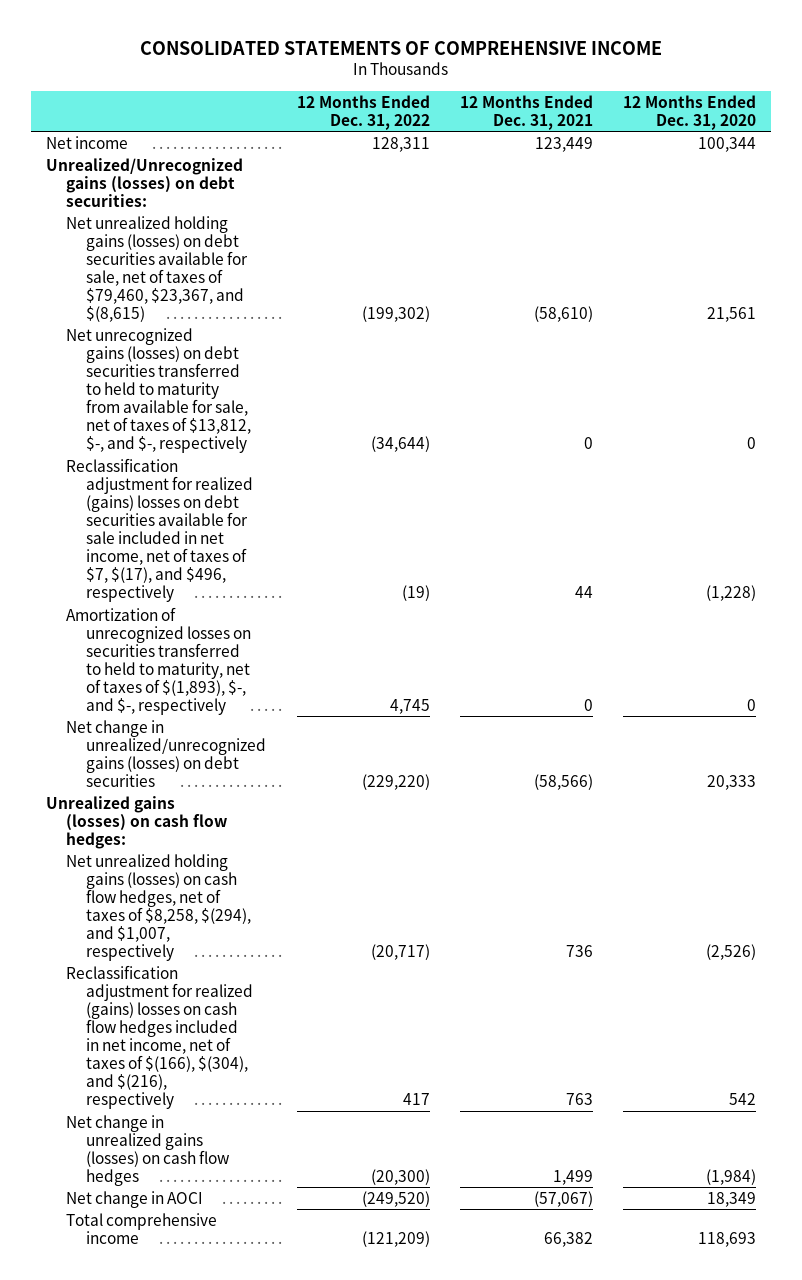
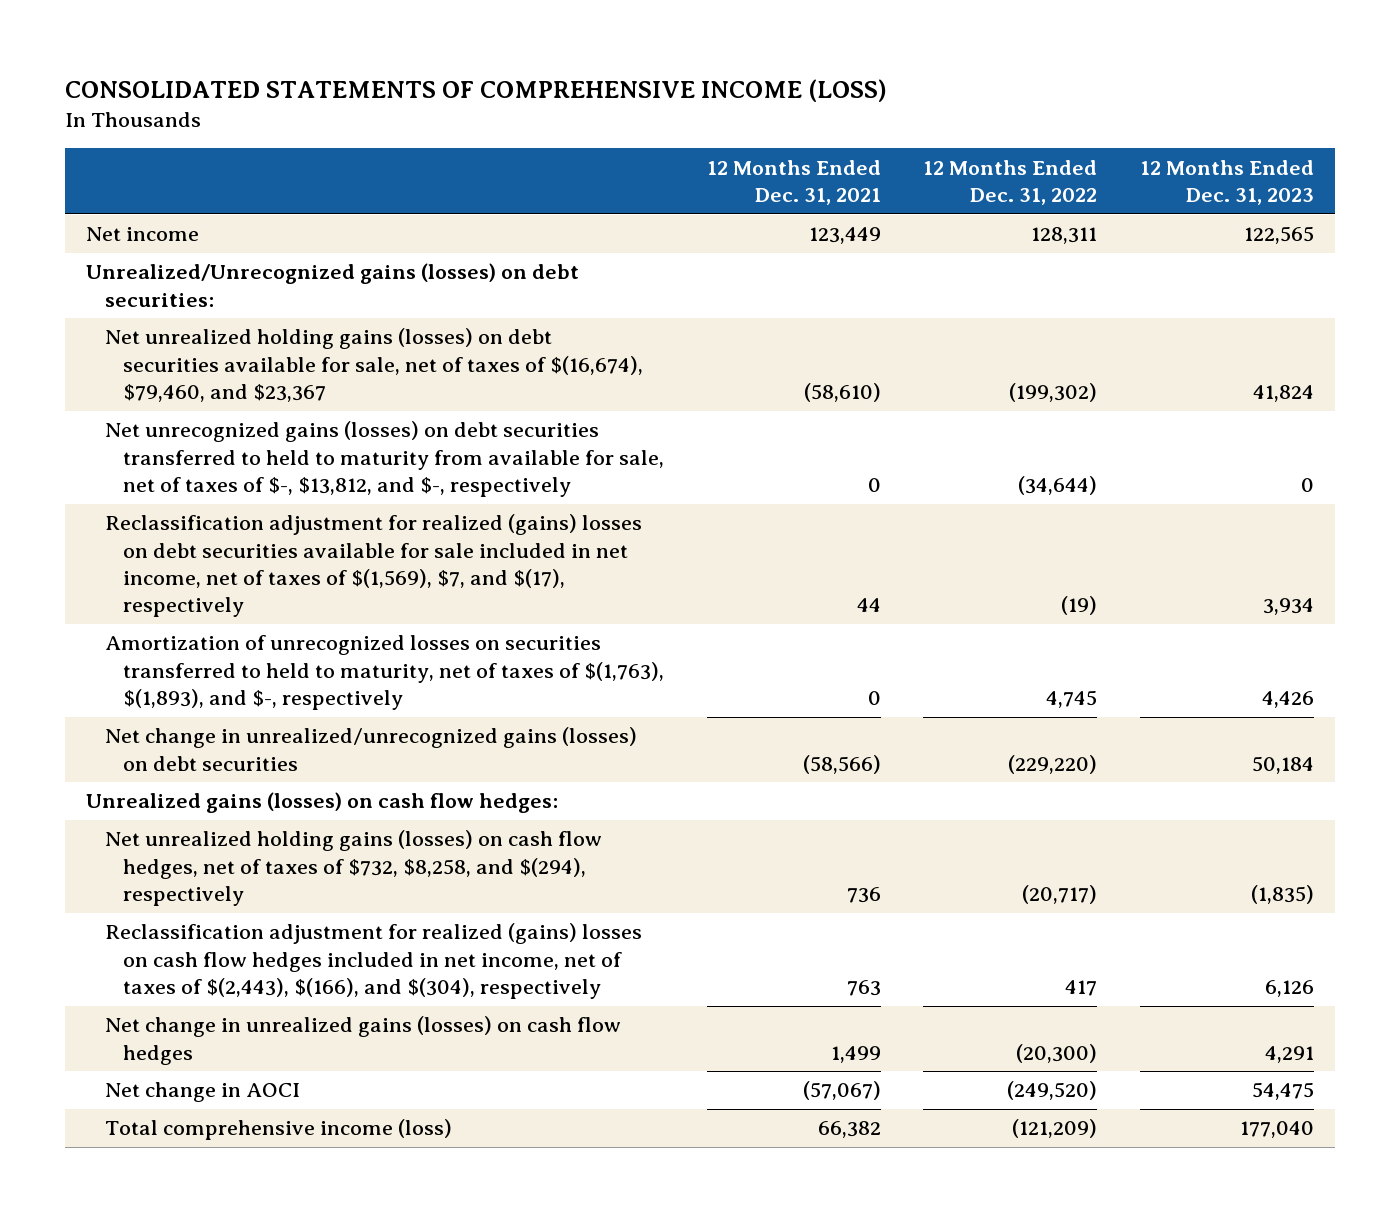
- CONSOLIDATED STATEMENTS OF COMPREHENSIVE INCOME
+ CONSOLIDATED STATEMENTS OF COMPREHENSIVE INCOME (LOSS)
- | 12 Months Ended Dec. 31, 2022 | 12 Months Ended Dec. 31, 2021 | 12 Months Ended Dec. 31, 2020
+ | 12 Months Ended Dec. 31, 2021 | 12 Months Ended Dec. 31, 2022 | 12 Months Ended Dec. 31, 2023
- Net unrealized holding gains (losses) on debt securities available for sale, net of taxes of $79,460, $23,367, and $(8,615) | (199,302) | (58,610) | 21,561
- Net unrecognized gains (losses) on debt securities transferred to held to maturity from available for sale, net of taxes of $13,812, $-, and $-, respectively | (34,644) | 0 | 0
- Reclassification adjustment for realized (gains) losses on debt securities available for sale included in net income, net of taxes of $7, $(17), and $496, respectively | (19) | 44 | (1,228)
- Amortization of unrecognized losses on securities transferred to held to maturity, net of taxes of $(1,893), $-, and $-, respectively | 4,745 | 0 | 0
+ Net unrealized holding gains (losses) on debt securities available for sale, net of taxes of $(16,674), $79,460, and $23,367 | (58,610) | (199,302) | 41,824
+ Net unrecognized gains (losses) on debt securities transferred to held to maturity from available for sale, net of taxes of $-, $13,812, and $-, respectively | 0 | (34,644) | 0
+ Reclassification adjustment for realized (gains) losses on debt securities available for sale included in net income, net of taxes of $(1,569), $7, and $(17), respectively | 44 | (19) | 3,934
+ Amortization of unrecognized losses on securities transferred to held to maturity, net of taxes of $(1,763), $(1,893), and $-, respectively | 0 | 4,745 | 4,426
- Net unrealized holding gains (losses) on cash flow hedges, net of taxes of $8,258, $(294), and $1,007, respectively | (20,717) | 736 | (2,526)
- Reclassification adjustment for realized (gains) losses on cash flow hedges included in net income, net of taxes of $(166), $(304), and $(216), respectively | 417 | 763 | 542
+ Net unrealized holding gains (losses) on cash flow hedges, net of taxes of $732, $8,258, and $(294), respectively | 736 | (20,717) | (1,835)
+ Reclassification adjustment for realized (gains) losses on cash flow hedges included in net income, net of taxes of $(2,443), $(166), and $(304), respectively | 763 | 417 | 6,126
- Total comprehensive income | (121,209) | 66,382 | 118,693
+ Total comprehensive income (loss) | 66,382 | (121,209) | 177,040

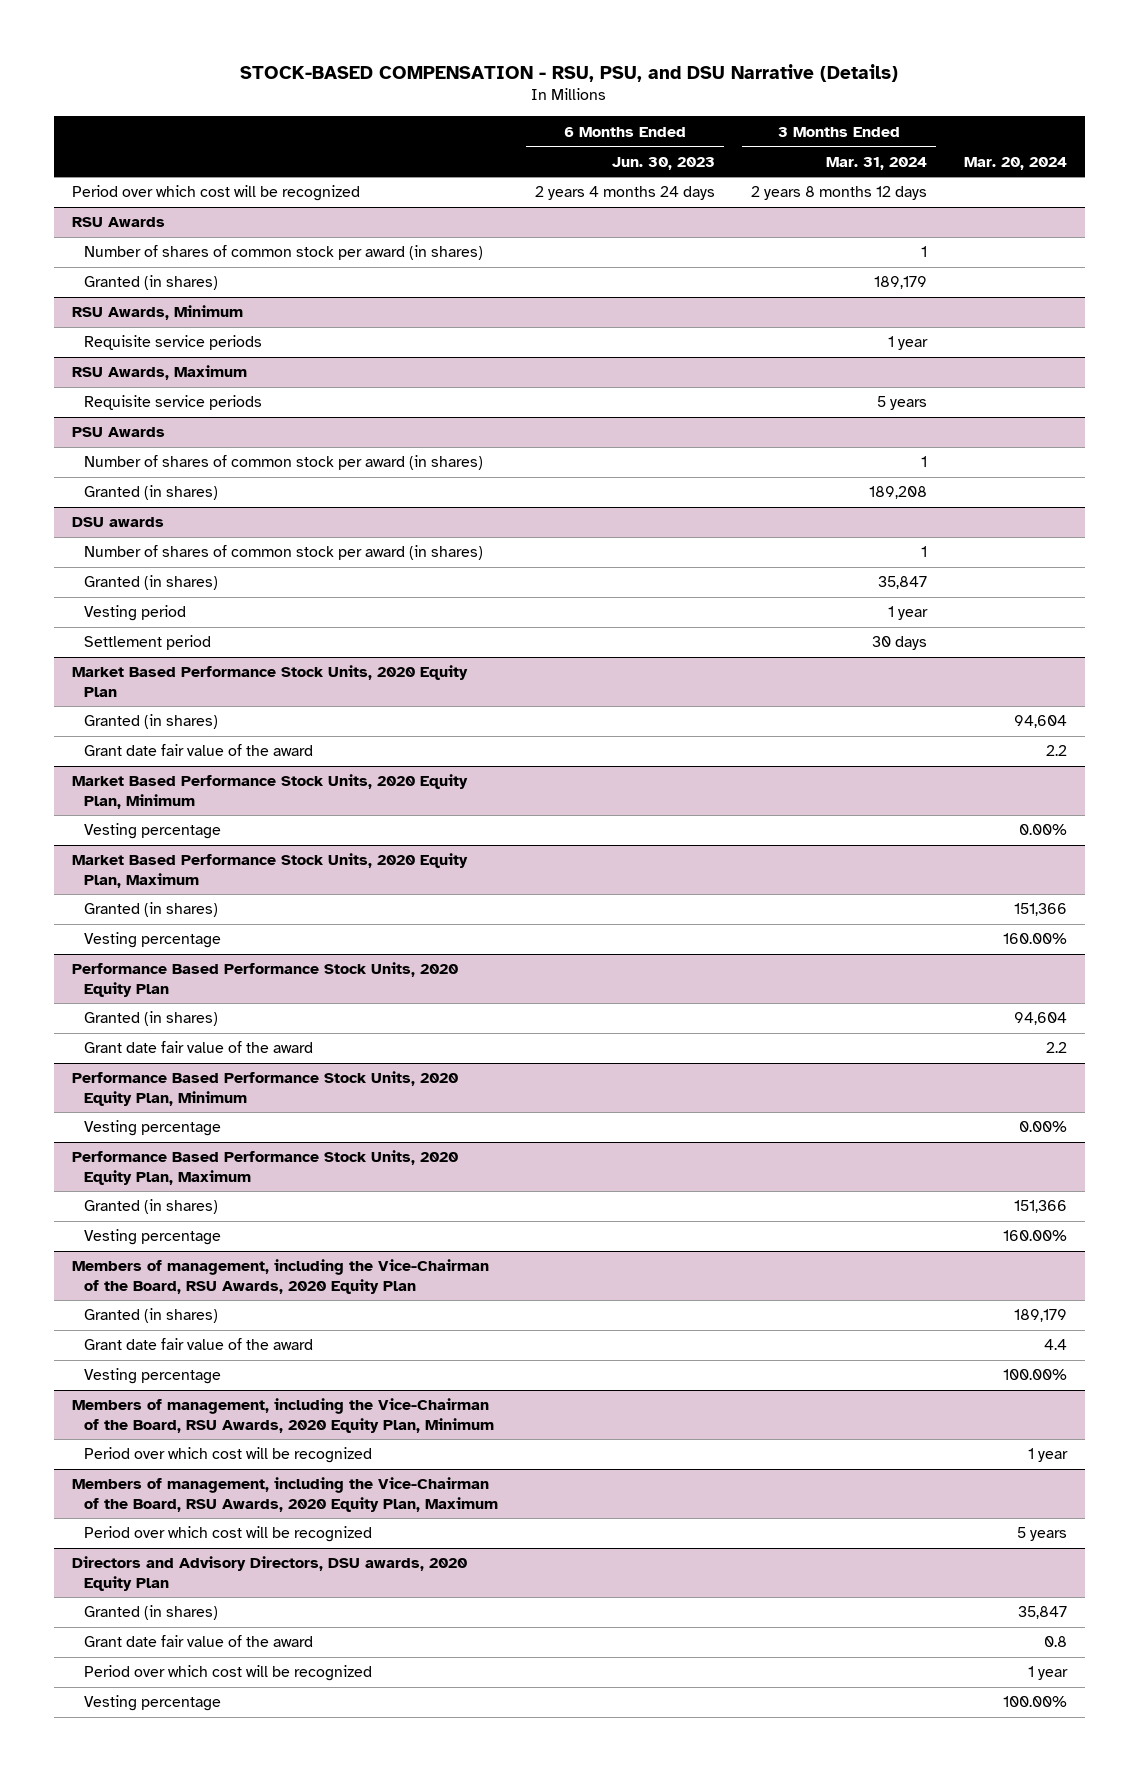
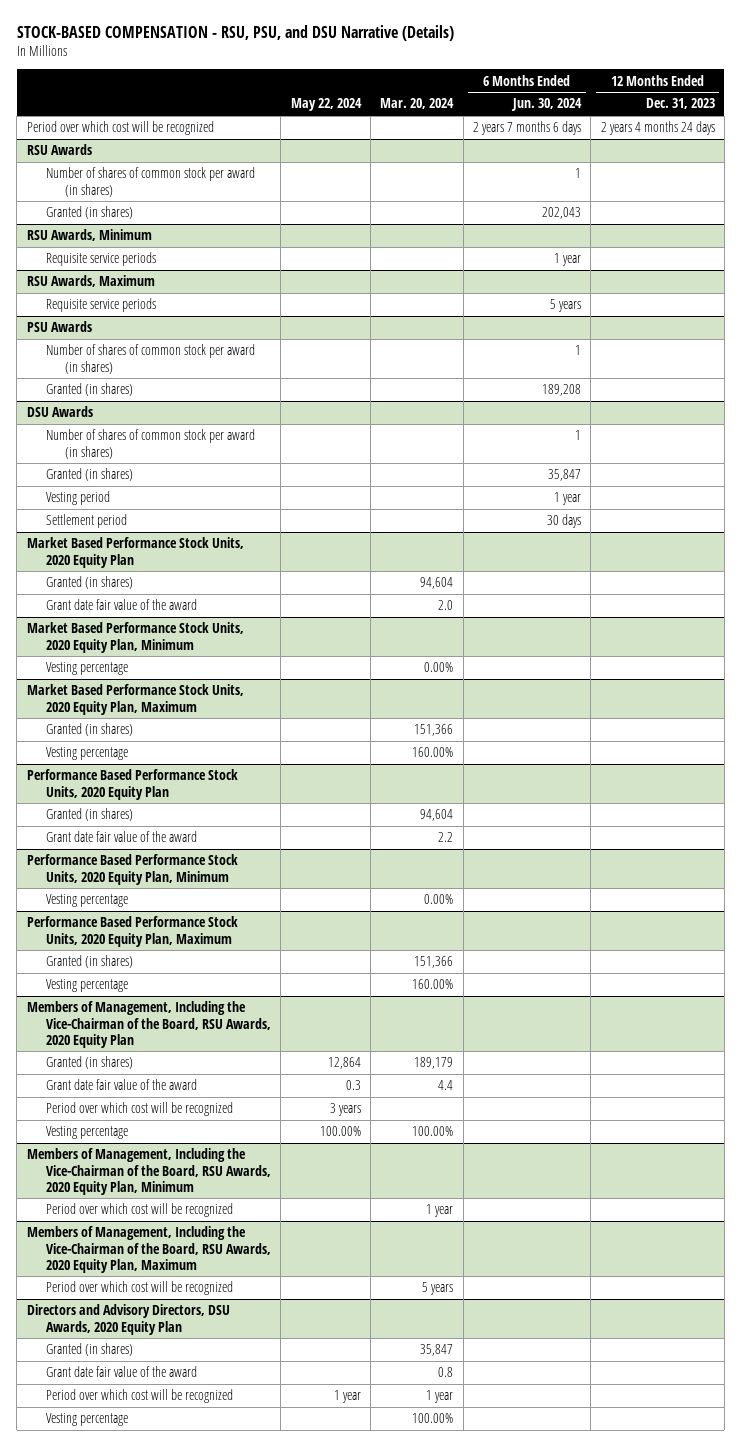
- | 6 Months Ended Jun. 30, 2023 | 3 Months Ended Mar. 31, 2024 | Mar. 20, 2024
+ | May 22, 2024 | Mar. 20, 2024 | 6 Months Ended Jun. 30, 2024 | 12 Months Ended Dec. 31, 2023
- DSU awards
+ DSU Awards
@ Market Based Performance Stock Units, 2020 Equity Plan
- Grant date fair value of the award | | | 2.2
+ Grant date fair value of the award | | 2.0 | |
- Members of management, including the Vice-Chairman of the Board, RSU Awards, 2020 Equity Plan
+ Members of Management, Including the Vice-Chairman of the Board, RSU Awards, 2020 Equity Plan
+ Period over which cost will be recognized | 3 years | | |
- Members of management, including the Vice-Chairman of the Board, RSU Awards, 2020 Equity Plan, Minimum
+ Members of Management, Including the Vice-Chairman of the Board, RSU Awards, 2020 Equity Plan, Minimum
- Members of management, including the Vice-Chairman of the Board, RSU Awards, 2020 Equity Plan, Maximum
+ Members of Management, Including the Vice-Chairman of the Board, RSU Awards, 2020 Equity Plan, Maximum
- Directors and Advisory Directors, DSU awards, 2020 Equity Plan
+ Directors and Advisory Directors, DSU Awards, 2020 Equity Plan

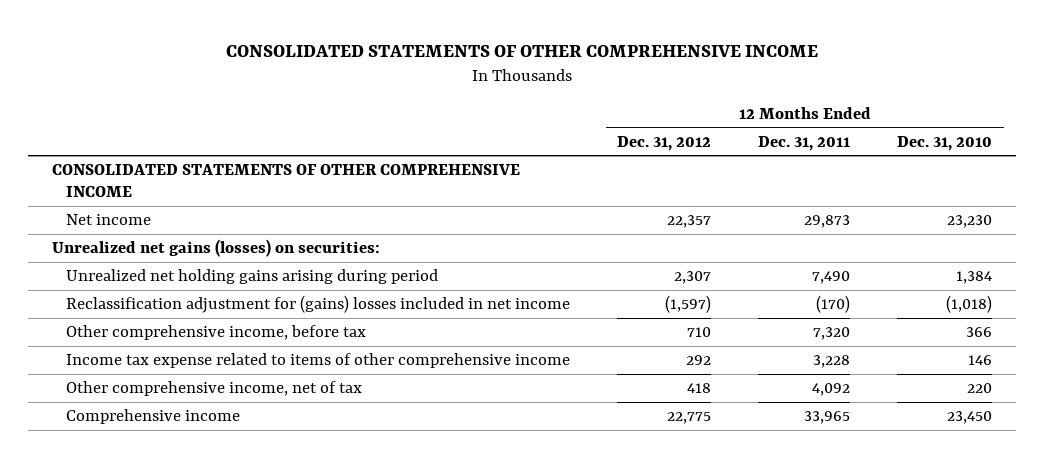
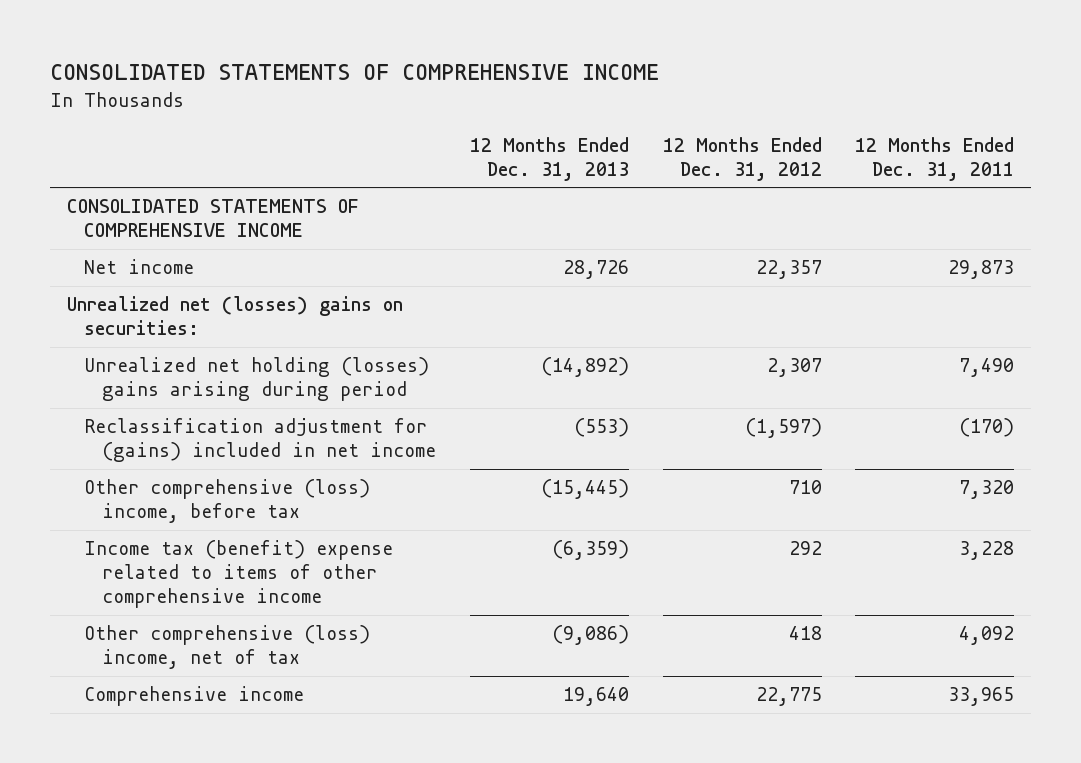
- CONSOLIDATED STATEMENTS OF OTHER COMPREHENSIVE INCOME
+ CONSOLIDATED STATEMENTS OF COMPREHENSIVE INCOME
- | 12 Months Ended Dec. 31, 2012 | 12 Months Ended Dec. 31, 2011 | 12 Months Ended Dec. 31, 2010
+ | 12 Months Ended Dec. 31, 2013 | 12 Months Ended Dec. 31, 2012 | 12 Months Ended Dec. 31, 2011
- CONSOLIDATED STATEMENTS OF OTHER COMPREHENSIVE INCOME
+ CONSOLIDATED STATEMENTS OF COMPREHENSIVE INCOME
- Unrealized net gains (losses) on securities:
- Unrealized net holding gains arising during period | 2,307 | 7,490 | 1,384
- Reclassification adjustment for (gains) losses included in net income | (1,597) | (170) | (1,018)
- Other comprehensive income, before tax | 710 | 7,320 | 366
- Income tax expense related to items of other comprehensive income | 292 | 3,228 | 146
- Other comprehensive income, net of tax | 418 | 4,092 | 220
+ Unrealized net (losses) gains on securities:
+ Unrealized net holding (losses) gains arising during period | (14,892) | 2,307 | 7,490
+ Reclassification adjustment for (gains) included in net income | (553) | (1,597) | (170)
+ Other comprehensive (loss) income, before tax | (15,445) | 710 | 7,320
+ Income tax (benefit) expense related to items of other comprehensive income | (6,359) | 292 | 3,228
+ Other comprehensive (loss) income, net of tax | (9,086) | 418 | 4,092

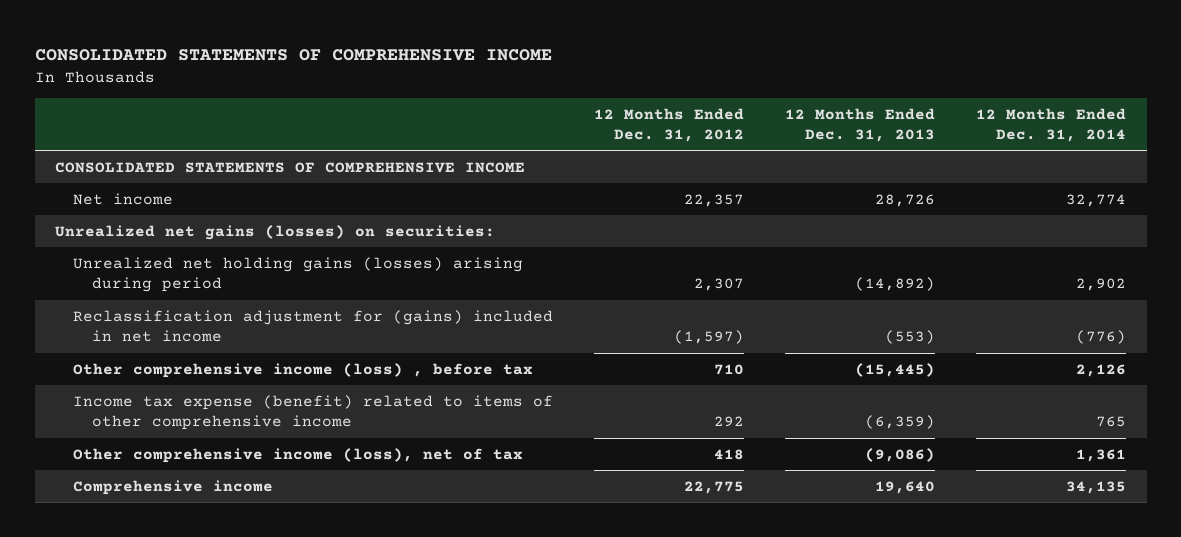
- | 12 Months Ended Dec. 31, 2013 | 12 Months Ended Dec. 31, 2012 | 12 Months Ended Dec. 31, 2011
+ | 12 Months Ended Dec. 31, 2012 | 12 Months Ended Dec. 31, 2013 | 12 Months Ended Dec. 31, 2014
- Unrealized net (losses) gains on securities:
- Unrealized net holding (losses) gains arising during period | (14,892) | 2,307 | 7,490
+ Unrealized net gains (losses) on securities:
+ Unrealized net holding gains (losses) arising during period | 2,307 | (14,892) | 2,902
- Other comprehensive (loss) income, before tax | (15,445) | 710 | 7,320
- Income tax (benefit) expense related to items of other comprehensive income | (6,359) | 292 | 3,228
- Other comprehensive (loss) income, net of tax | (9,086) | 418 | 4,092
+ Other comprehensive income (loss) , before tax | 710 | (15,445) | 2,126
+ Income tax expense (benefit) related to items of other comprehensive income | 292 | (6,359) | 765
+ Other comprehensive income (loss), net of tax | 418 | (9,086) | 1,361

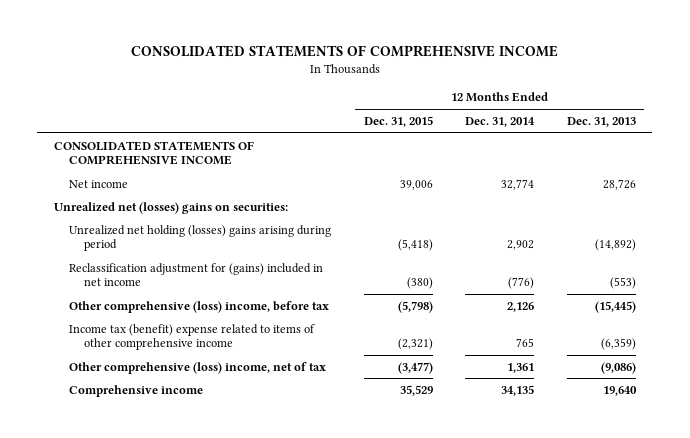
- | 12 Months Ended Dec. 31, 2012 | 12 Months Ended Dec. 31, 2013 | 12 Months Ended Dec. 31, 2014
+ | 12 Months Ended Dec. 31, 2015 | 12 Months Ended Dec. 31, 2014 | 12 Months Ended Dec. 31, 2013
- Unrealized net gains (losses) on securities:
- Unrealized net holding gains (losses) arising during period | 2,307 | (14,892) | 2,902
+ Unrealized net (losses) gains on securities:
+ Unrealized net holding (losses) gains arising during period | (5,418) | 2,902 | (14,892)
- Other comprehensive income (loss) , before tax | 710 | (15,445) | 2,126
- Income tax expense (benefit) related to items of other comprehensive income | 292 | (6,359) | 765
- Other comprehensive income (loss), net of tax | 418 | (9,086) | 1,361
+ Other comprehensive (loss) income, before tax | (5,798) | 2,126 | (15,445)
+ Income tax (benefit) expense related to items of other comprehensive income | (2,321) | 765 | (6,359)
+ Other comprehensive (loss) income, net of tax | (3,477) | 1,361 | (9,086)

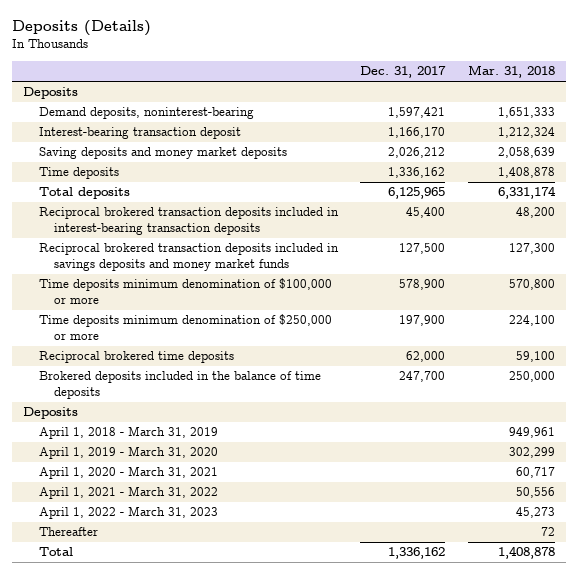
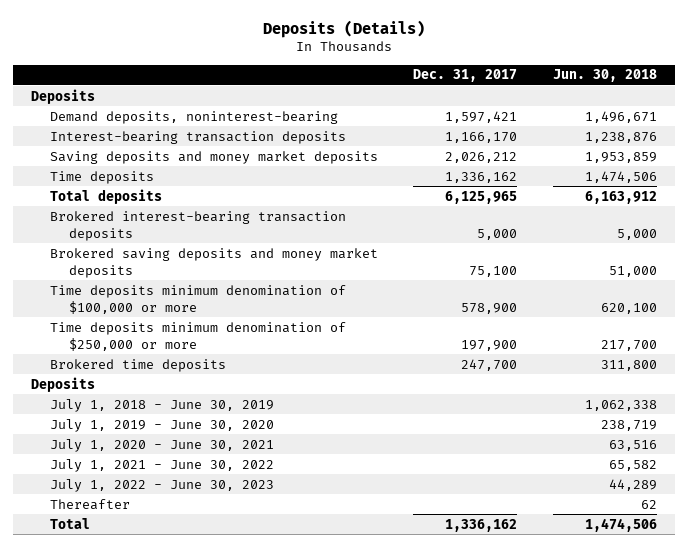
- | Dec. 31, 2017 | Mar. 31, 2018
+ | Dec. 31, 2017 | Jun. 30, 2018
- Interest-bearing transaction deposit | 1,166,170 | 1,212,324
+ Interest-bearing transaction deposits | 1,166,170 | 1,238,876
- Reciprocal brokered transaction deposits included in interest-bearing transaction deposits | 45,400 | 48,200
- Reciprocal brokered transaction deposits included in savings deposits and money market funds | 127,500 | 127,300
+ Brokered interest-bearing transaction deposits | 5,000 | 5,000
+ Brokered saving deposits and money market deposits | 75,100 | 51,000
- Reciprocal brokered time deposits | 62,000 | 59,100
- Brokered deposits included in the balance of time deposits | 247,700 | 250,000
+ Brokered time deposits | 247,700 | 311,800
- April 1, 2018 - March 31, 2019 | | 949,961
- April 1, 2019 - March 31, 2020 | | 302,299
- April 1, 2020 - March 31, 2021 | | 60,717
- April 1, 2021 - March 31, 2022 | | 50,556
- April 1, 2022 - March 31, 2023 | | 45,273
+ July 1, 2018 - June 30, 2019 | | 1,062,338
+ July 1, 2019 - June 30, 2020 | | 238,719
+ July 1, 2020 - June 30, 2021 | | 63,516
+ July 1, 2021 - June 30, 2022 | | 65,582
+ July 1, 2022 - June 30, 2023 | | 44,289

